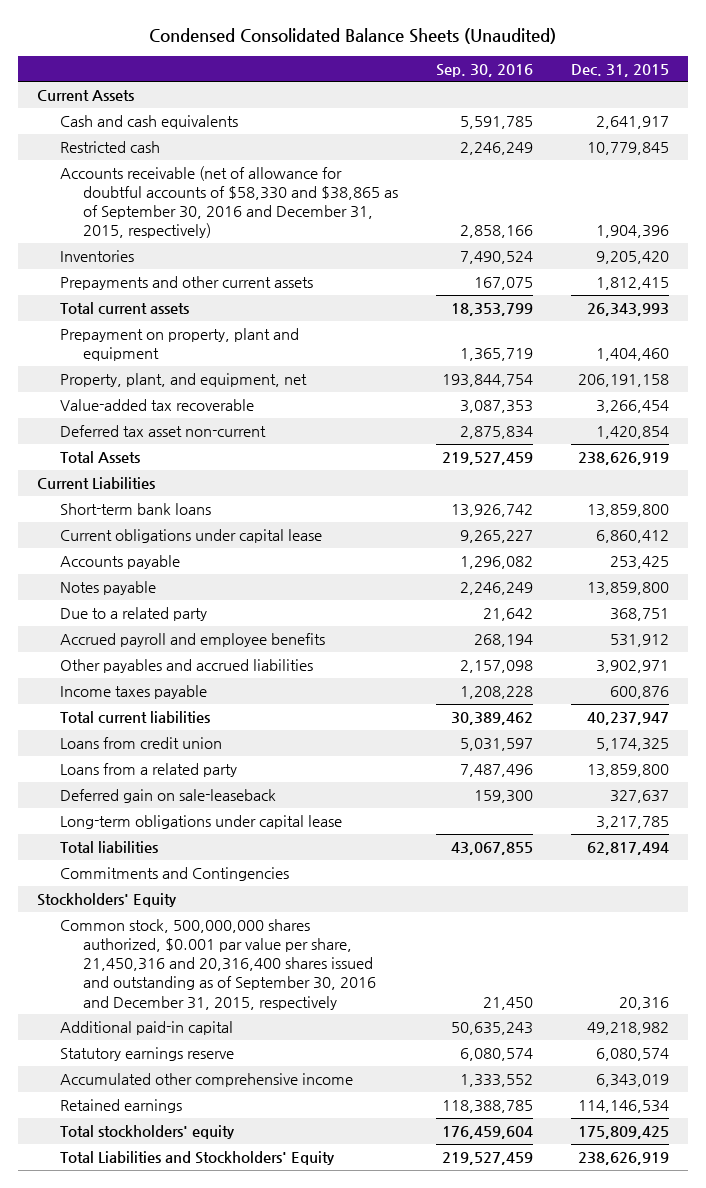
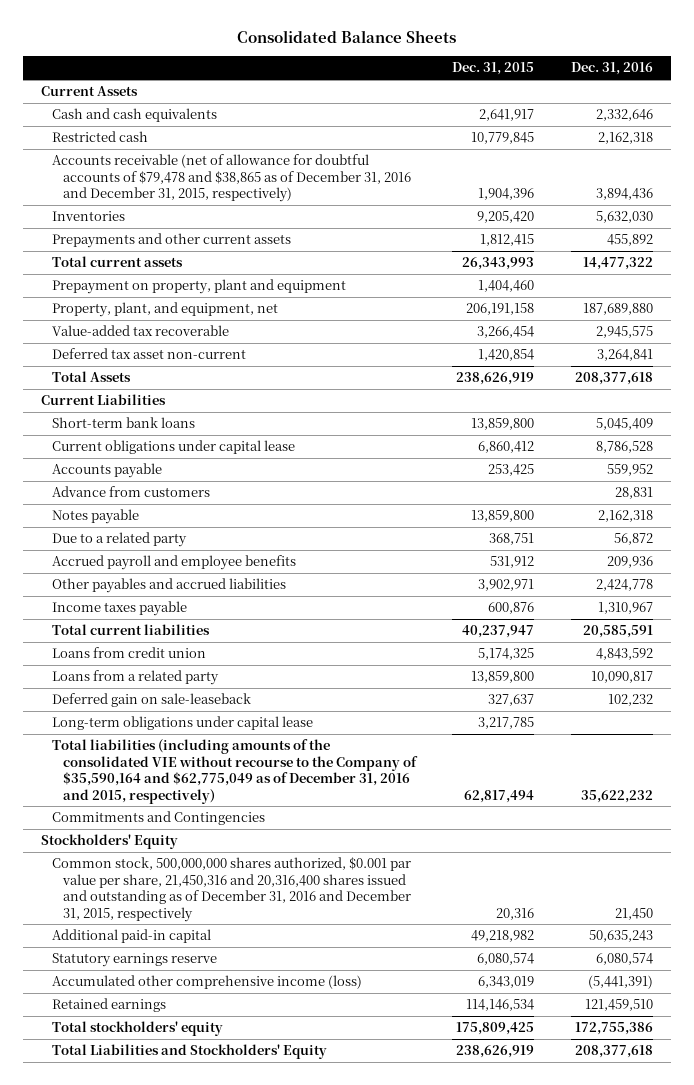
- Condensed Consolidated Balance Sheets (Unaudited)
+ Consolidated Balance Sheets
- | Sep. 30, 2016 | Dec. 31, 2015
+ | Dec. 31, 2015 | Dec. 31, 2016
- Accounts receivable (net of allowance for doubtful accounts of $58,330 and $38,865 as of September 30, 2016 and December 31, 2015, respectively) | 2,858,166 | 1,904,396
+ Accounts receivable (net of allowance for doubtful accounts of $79,478 and $38,865 as of December 31, 2016 and December 31, 2015, respectively) | 1,904,396 | 3,894,436
+ Advance from customers | | 28,831
- Total liabilities | 43,067,855 | 62,817,494
+ Total liabilities (including amounts of the consolidated VIE without recourse to the Company of $35,590,164 and $62,775,049 as of December 31, 2016 and 2015, respectively) | 62,817,494 | 35,622,232
- Common stock, 500,000,000 shares authorized, $0.001 par value per share, 21,450,316 and 20,316,400 shares issued and outstanding as of September 30, 2016 and December 31, 2015, respectively | 21,450 | 20,316
+ Common stock, 500,000,000 shares authorized, $0.001 par value per share, 21,450,316 and 20,316,400 shares issued and outstanding as of December 31, 2016 and December 31, 2015, respectively | 20,316 | 21,450
- Accumulated other comprehensive income | 1,333,552 | 6,343,019
+ Accumulated other comprehensive income (loss) | 6,343,019 | (5,441,391)

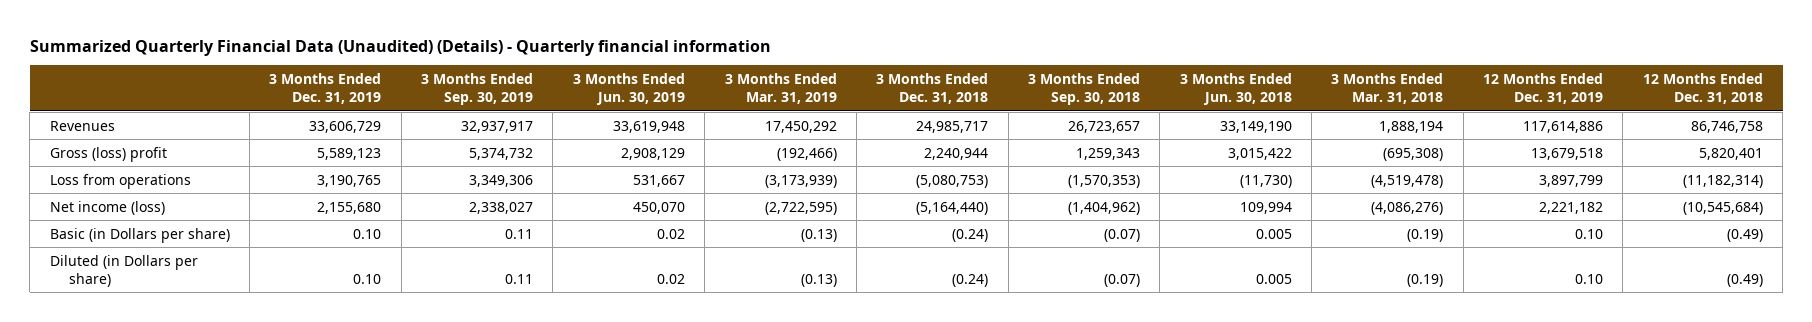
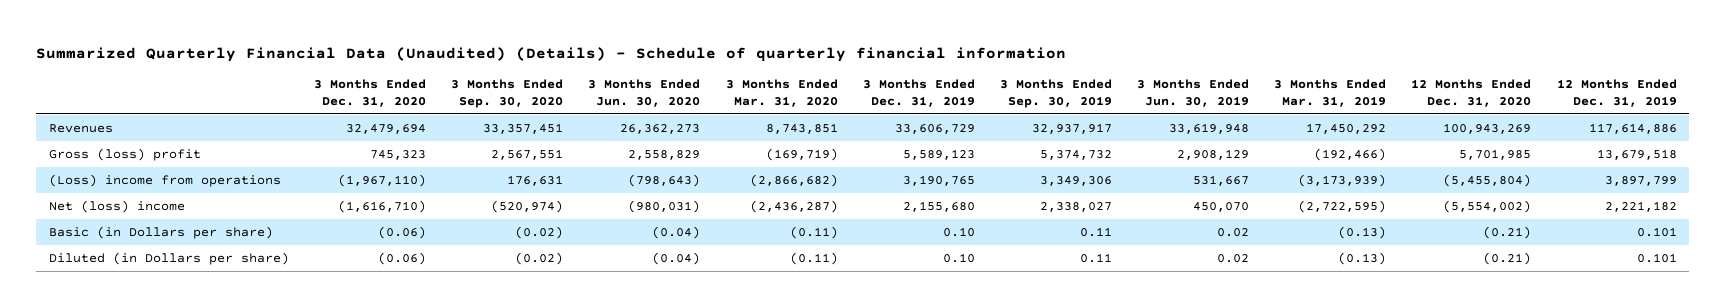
- Summarized Quarterly Financial Data (Unaudited) (Details) - Quarterly financial information
+ Summarized Quarterly Financial Data (Unaudited) (Details) - Schedule of quarterly financial information
- | 3 Months Ended Dec. 31, 2019 | 3 Months Ended Sep. 30, 2019 | 3 Months Ended Jun. 30, 2019 | 3 Months Ended Mar. 31, 2019 | 3 Months Ended Dec. 31, 2018 | 3 Months Ended Sep. 30, 2018 | 3 Months Ended Jun. 30, 2018 | 3 Months Ended Mar. 31, 2018 | 12 Months Ended Dec. 31, 2019 | 12 Months Ended Dec. 31, 2018
+ | 3 Months Ended Dec. 31, 2020 | 3 Months Ended Sep. 30, 2020 | 3 Months Ended Jun. 30, 2020 | 3 Months Ended Mar. 31, 2020 | 3 Months Ended Dec. 31, 2019 | 3 Months Ended Sep. 30, 2019 | 3 Months Ended Jun. 30, 2019 | 3 Months Ended Mar. 31, 2019 | 12 Months Ended Dec. 31, 2020 | 12 Months Ended Dec. 31, 2019
- Loss from operations | 3,190,765 | 3,349,306 | 531,667 | (3,173,939) | (5,080,753) | (1,570,353) | (11,730) | (4,519,478) | 3,897,799 | (11,182,314)
- Net income (loss) | 2,155,680 | 2,338,027 | 450,070 | (2,722,595) | (5,164,440) | (1,404,962) | 109,994 | (4,086,276) | 2,221,182 | (10,545,684)
- Basic (in Dollars per share) | 0.10 | 0.11 | 0.02 | (0.13) | (0.24) | (0.07) | 0.005 | (0.19) | 0.10 | (0.49)
- Diluted (in Dollars per share) | 0.10 | 0.11 | 0.02 | (0.13) | (0.24) | (0.07) | 0.005 | (0.19) | 0.10 | (0.49)
+ (Loss) income from operations | (1,967,110) | 176,631 | (798,643) | (2,866,682) | 3,190,765 | 3,349,306 | 531,667 | (3,173,939) | (5,455,804) | 3,897,799
+ Net (loss) income | (1,616,710) | (520,974) | (980,031) | (2,436,287) | 2,155,680 | 2,338,027 | 450,070 | (2,722,595) | (5,554,002) | 2,221,182
+ Basic (in Dollars per share) | (0.06) | (0.02) | (0.04) | (0.11) | 0.10 | 0.11 | 0.02 | (0.13) | (0.21) | 0.101
+ Diluted (in Dollars per share) | (0.06) | (0.02) | (0.04) | (0.11) | 0.10 | 0.11 | 0.02 | (0.13) | (0.21) | 0.101

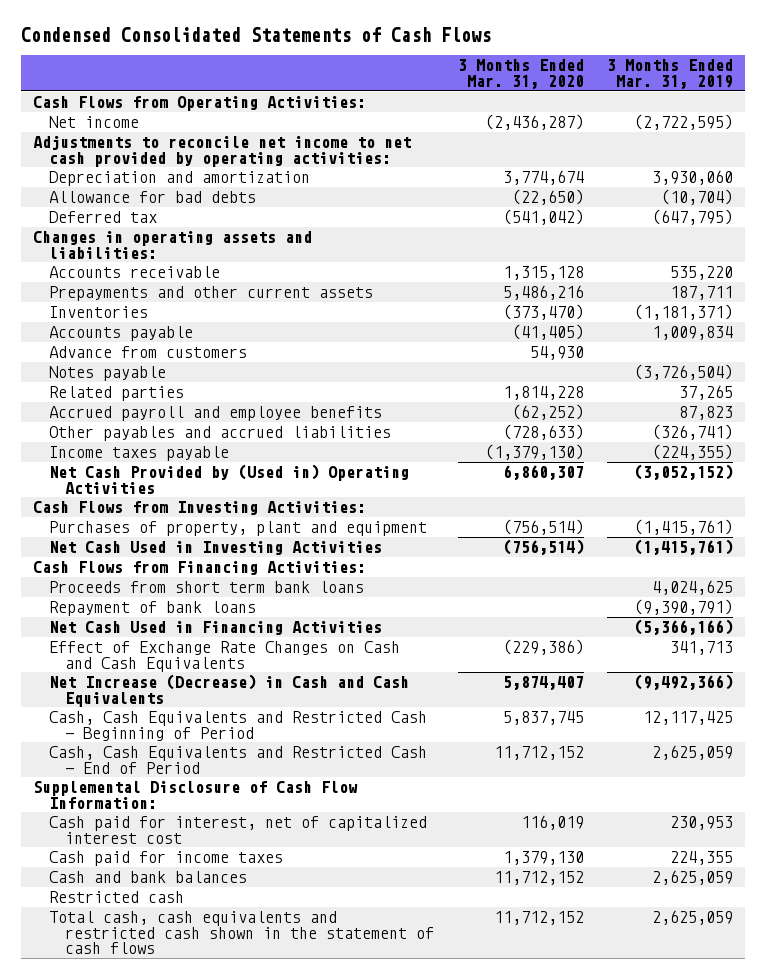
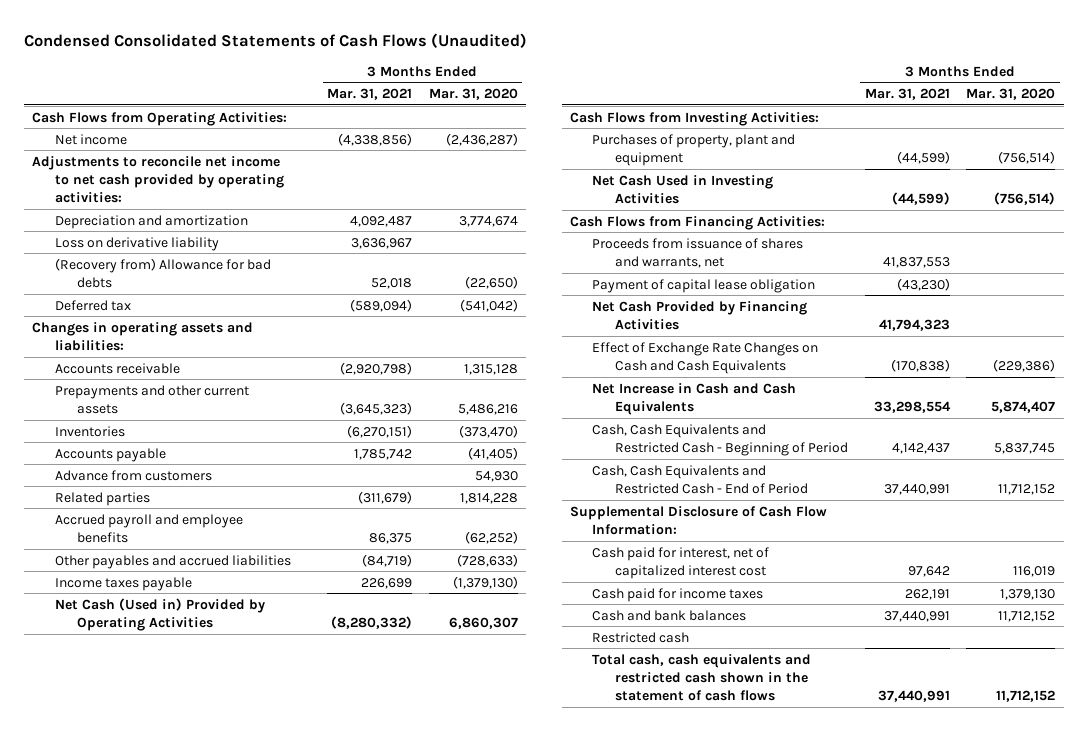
- Condensed Consolidated Statements of Cash Flows
+ Condensed Consolidated Statements of Cash Flows (Unaudited)
- | 3 Months Ended Mar. 31, 2020 | 3 Months Ended Mar. 31, 2019
+ | 3 Months Ended Mar. 31, 2021 | 3 Months Ended Mar. 31, 2020
- Allowance for bad debts | (22,650) | (10,704)
+ Loss on derivative liability | 3,636,967 |
+ (Recovery from) Allowance for bad debts | 52,018 | (22,650)
- Notes payable | | (3,726,504)
- Net Cash Provided by (Used in) Operating Activities | 6,860,307 | (3,052,152)
+ Net Cash (Used in) Provided by Operating Activities | (8,280,332) | 6,860,307
- Proceeds from short term bank loans | | 4,024,625
- Repayment of bank loans | | (9,390,791)
- Net Cash Used in Financing Activities | | (5,366,166)
+ Proceeds from issuance of shares and warrants, net | 41,837,553 |
+ Payment of capital lease obligation | (43,230) |
+ Net Cash Provided by Financing Activities | 41,794,323 |
- Net Increase (Decrease) in Cash and Cash Equivalents | 5,874,407 | (9,492,366)
+ Net Increase in Cash and Cash Equivalents | 33,298,554 | 5,874,407

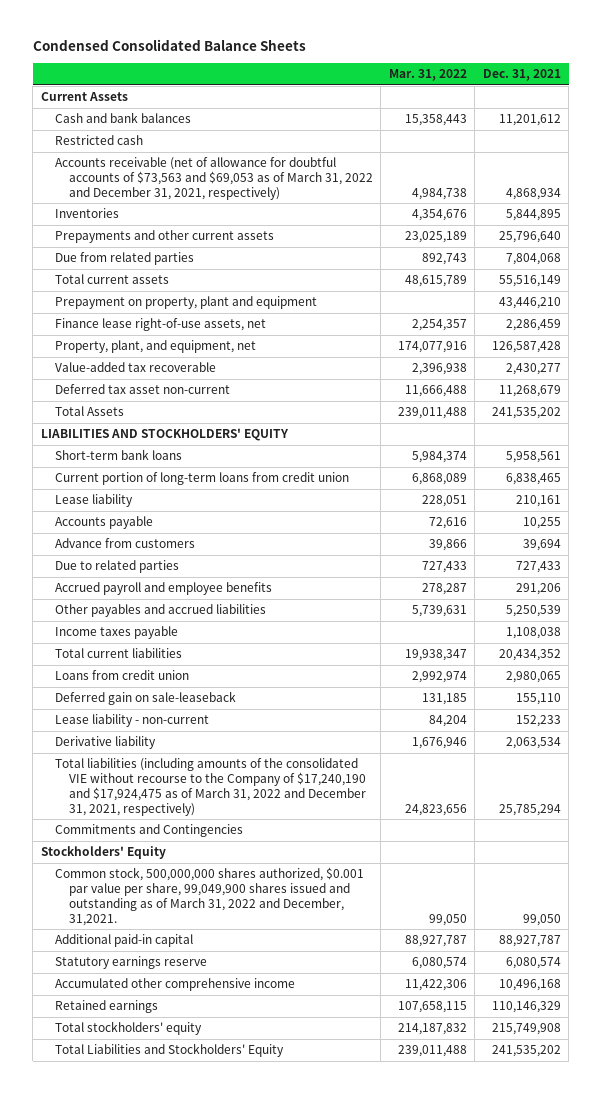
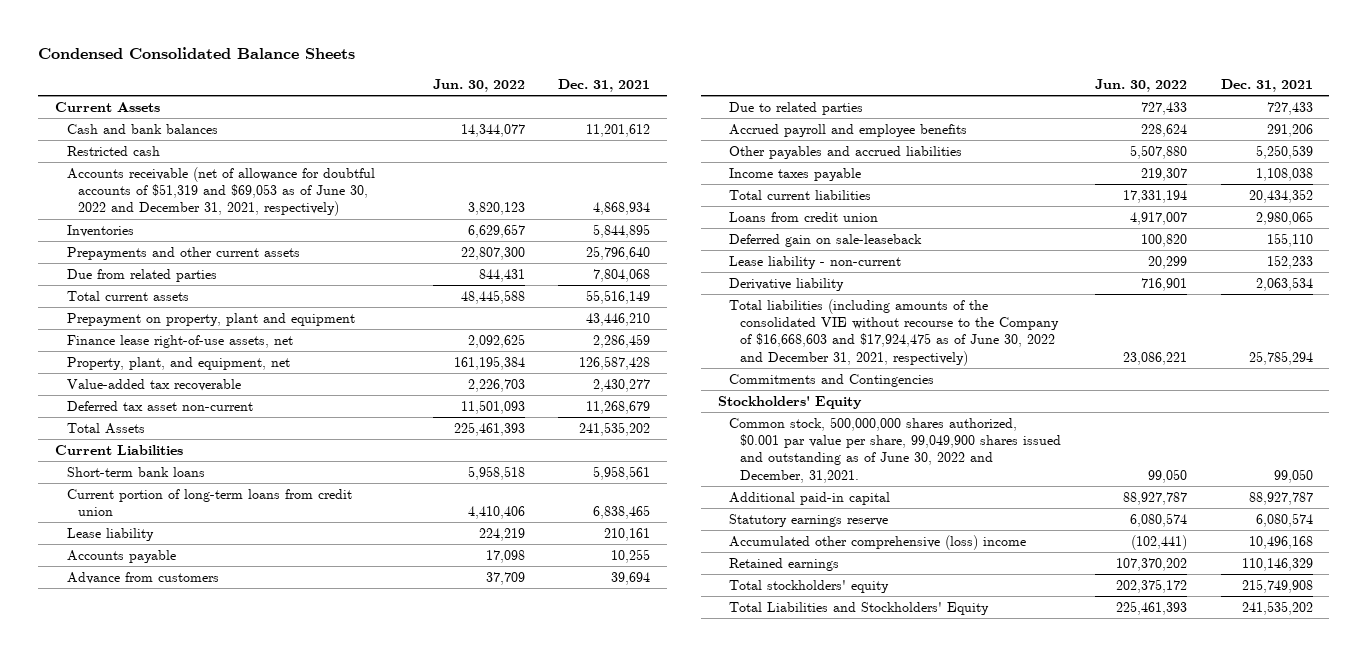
- | Mar. 31, 2022 | Dec. 31, 2021
+ | Jun. 30, 2022 | Dec. 31, 2021
- Accounts receivable (net of allowance for doubtful accounts of $73,563 and $69,053 as of March 31, 2022 and December 31, 2021, respectively) | 4,984,738 | 4,868,934
+ Accounts receivable (net of allowance for doubtful accounts of $51,319 and $69,053 as of June 30, 2022 and December 31, 2021, respectively) | 3,820,123 | 4,868,934
- LIABILITIES AND STOCKHOLDERS' EQUITY
+ Current Liabilities
- Total liabilities (including amounts of the consolidated VIE without recourse to the Company of $17,240,190 and $17,924,475 as of March 31, 2022 and December 31, 2021, respectively) | 24,823,656 | 25,785,294
+ Total liabilities (including amounts of the consolidated VIE without recourse to the Company of $16,668,603 and $17,924,475 as of June 30, 2022 and December 31, 2021, respectively) | 23,086,221 | 25,785,294
- Common stock, 500,000,000 shares authorized, $0.001 par value per share, 99,049,900 shares issued and outstanding as of March 31, 2022 and December, 31,2021. | 99,050 | 99,050
+ Common stock, 500,000,000 shares authorized, $0.001 par value per share, 99,049,900 shares issued and outstanding as of June 30, 2022 and December, 31,2021. | 99,050 | 99,050
- Accumulated other comprehensive income | 11,422,306 | 10,496,168
+ Accumulated other comprehensive (loss) income | (102,441) | 10,496,168

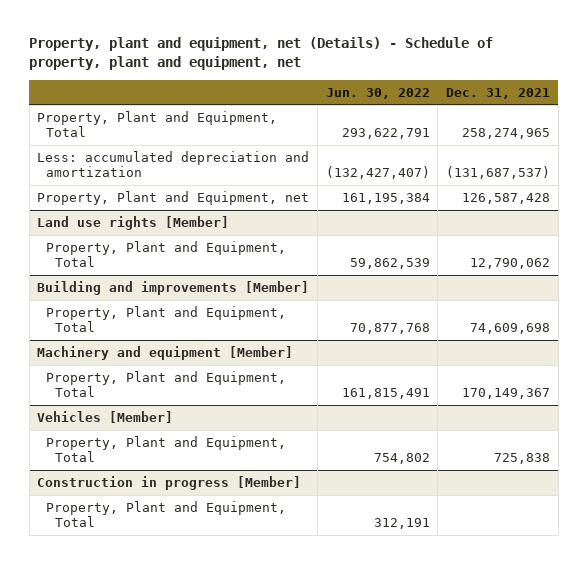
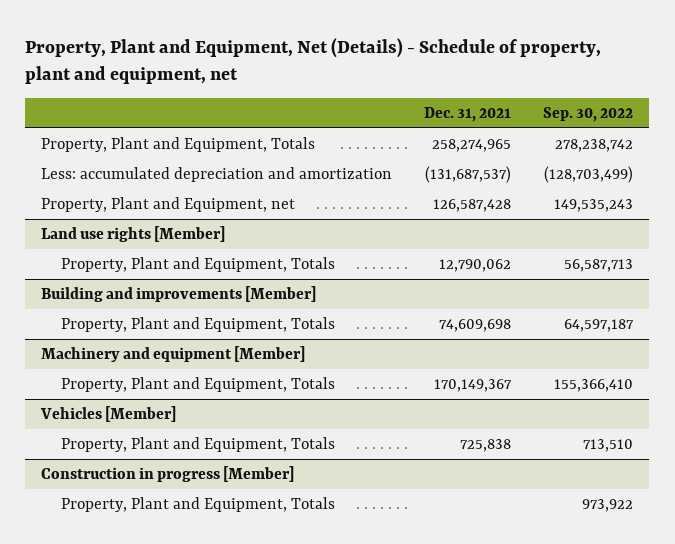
- Property, plant and equipment, net (Details) - Schedule of property, plant and equipment, net
+ Property, Plant and Equipment, Net (Details) - Schedule of property, plant and equipment, net
- | Jun. 30, 2022 | Dec. 31, 2021
+ | Dec. 31, 2021 | Sep. 30, 2022
- Property, Plant and Equipment, Total | 293,622,791 | 258,274,965
+ Property, Plant and Equipment, Totals | 258,274,965 | 278,238,742
@ Land use rights [Member]
- Property, Plant and Equipment, Total | 59,862,539 | 12,790,062
+ Property, Plant and Equipment, Totals | 12,790,062 | 56,587,713
@ Building and improvements [Member]
- Property, Plant and Equipment, Total | 70,877,768 | 74,609,698
+ Property, Plant and Equipment, Totals | 74,609,698 | 64,597,187
@ Machinery and equipment [Member]
- Property, Plant and Equipment, Total | 161,815,491 | 170,149,367
+ Property, Plant and Equipment, Totals | 170,149,367 | 155,366,410
@ Vehicles [Member]
- Property, Plant and Equipment, Total | 754,802 | 725,838
+ Property, Plant and Equipment, Totals | 725,838 | 713,510
@ Construction in progress [Member]
- Property, Plant and Equipment, Total | 312,191 |
+ Property, Plant and Equipment, Totals | | 973,922

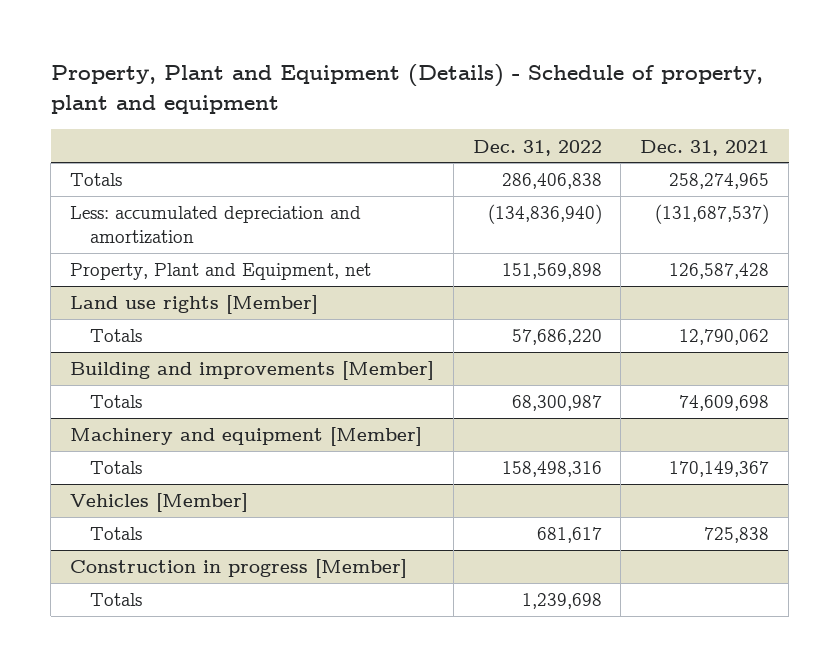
- Property, Plant and Equipment, Net (Details) - Schedule of property, plant and equipment, net
+ Property, Plant and Equipment (Details) - Schedule of property, plant and equipment
- | Dec. 31, 2021 | Sep. 30, 2022
+ | Dec. 31, 2022 | Dec. 31, 2021
- Property, Plant and Equipment, Totals | 258,274,965 | 278,238,742
+ Totals | 286,406,838 | 258,274,965
@ Land use rights [Member]
- Property, Plant and Equipment, Totals | 12,790,062 | 56,587,713
+ Totals | 57,686,220 | 12,790,062
@ Building and improvements [Member]
- Property, Plant and Equipment, Totals | 74,609,698 | 64,597,187
+ Totals | 68,300,987 | 74,609,698
@ Machinery and equipment [Member]
- Property, Plant and Equipment, Totals | 170,149,367 | 155,366,410
+ Totals | 158,498,316 | 170,149,367
@ Vehicles [Member]
- Property, Plant and Equipment, Totals | 725,838 | 713,510
+ Totals | 681,617 | 725,838
@ Construction in progress [Member]
- Property, Plant and Equipment, Totals | | 973,922
+ Totals | 1,239,698 |

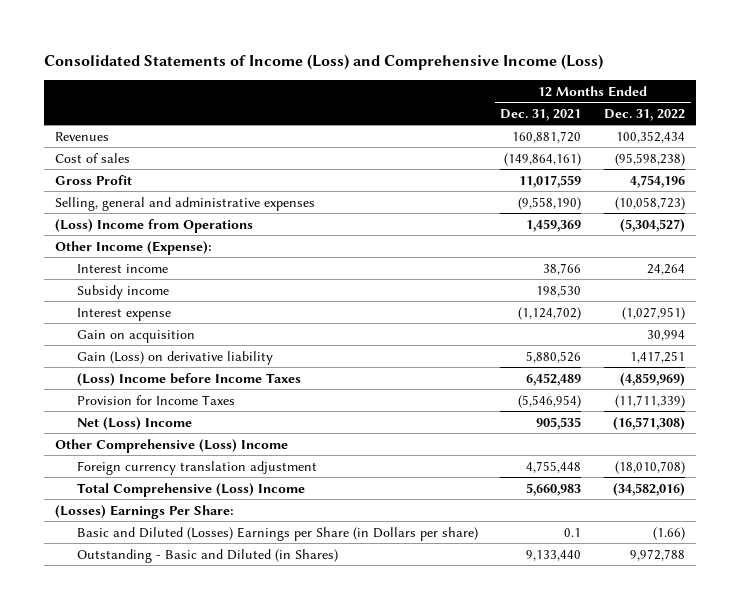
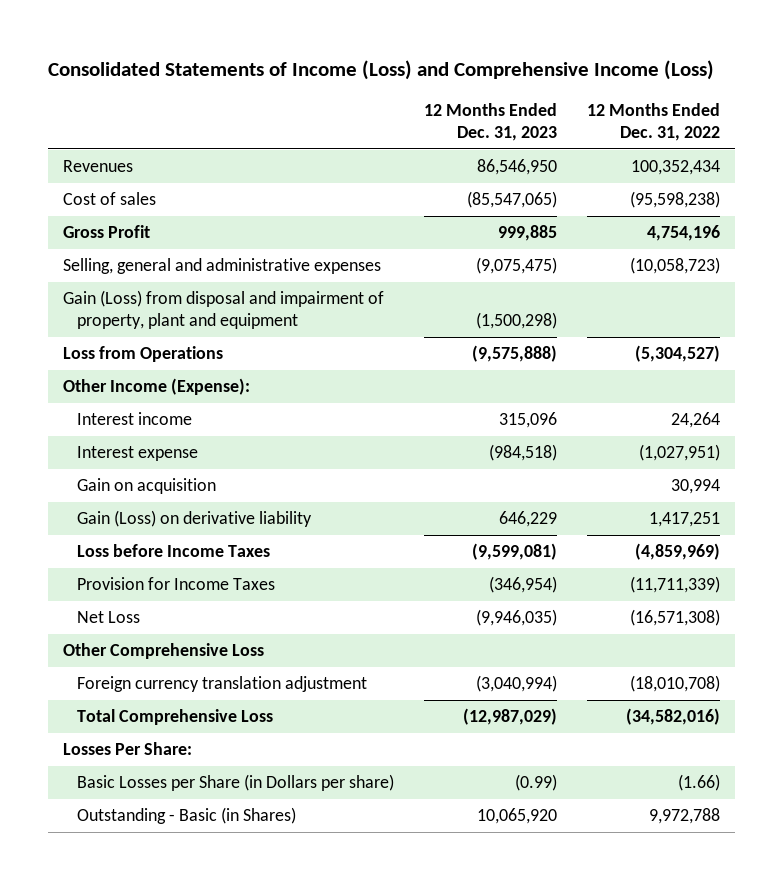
- | 12 Months Ended Dec. 31, 2021 | 12 Months Ended Dec. 31, 2022
+ | 12 Months Ended Dec. 31, 2023 | 12 Months Ended Dec. 31, 2022
- (Loss) Income from Operations | 1,459,369 | (5,304,527)
+ Gain (Loss) from disposal and impairment of property, plant and equipment | (1,500,298) |
+ Loss from Operations | (9,575,888) | (5,304,527)
- Subsidy income | 198,530 |
- (Loss) Income before Income Taxes | 6,452,489 | (4,859,969)
+ Loss before Income Taxes | (9,599,081) | (4,859,969)
- Net (Loss) Income | 905,535 | (16,571,308)
- Other Comprehensive (Loss) Income
+ Net Loss | (9,946,035) | (16,571,308)
+ Other Comprehensive Loss
- Total Comprehensive (Loss) Income | 5,660,983 | (34,582,016)
- (Losses) Earnings Per Share:
- Basic and Diluted (Losses) Earnings per Share (in Dollars per share) | 0.1 | (1.66)
- Outstanding - Basic and Diluted (in Shares) | 9,133,440 | 9,972,788
+ Total Comprehensive Loss | (12,987,029) | (34,582,016)
+ Losses Per Share:
+ Basic Losses per Share (in Dollars per share) | (0.99) | (1.66)
+ Outstanding - Basic (in Shares) | 10,065,920 | 9,972,788

